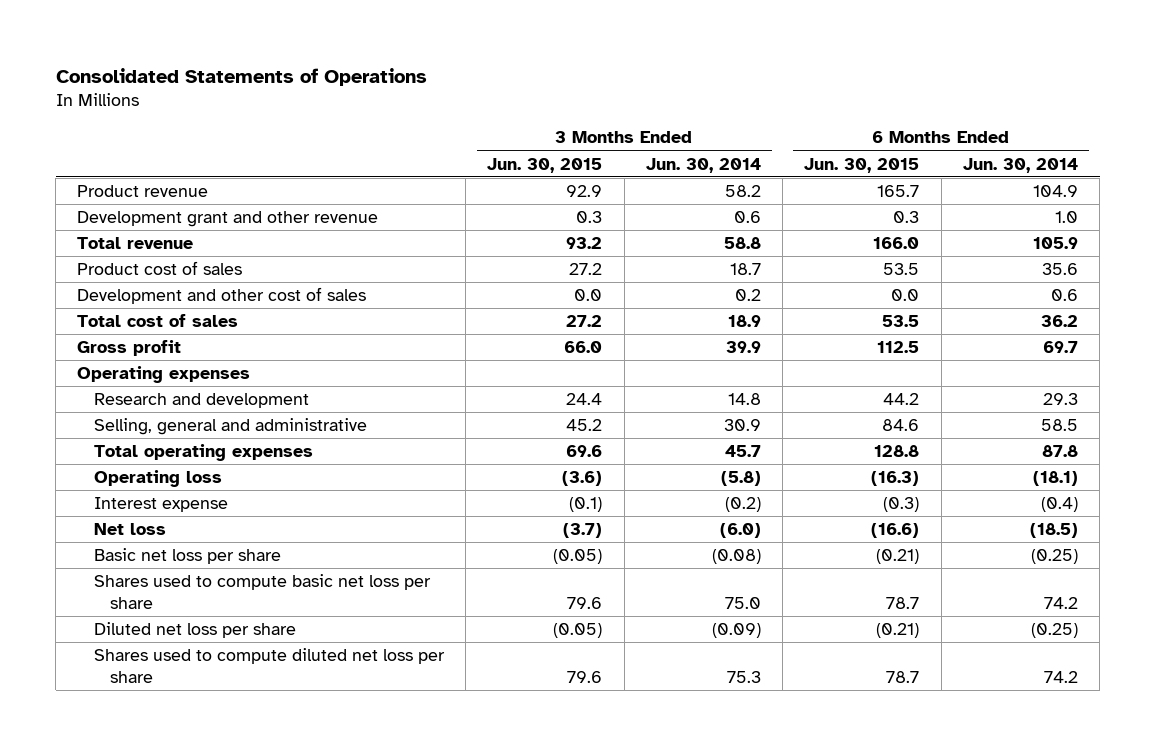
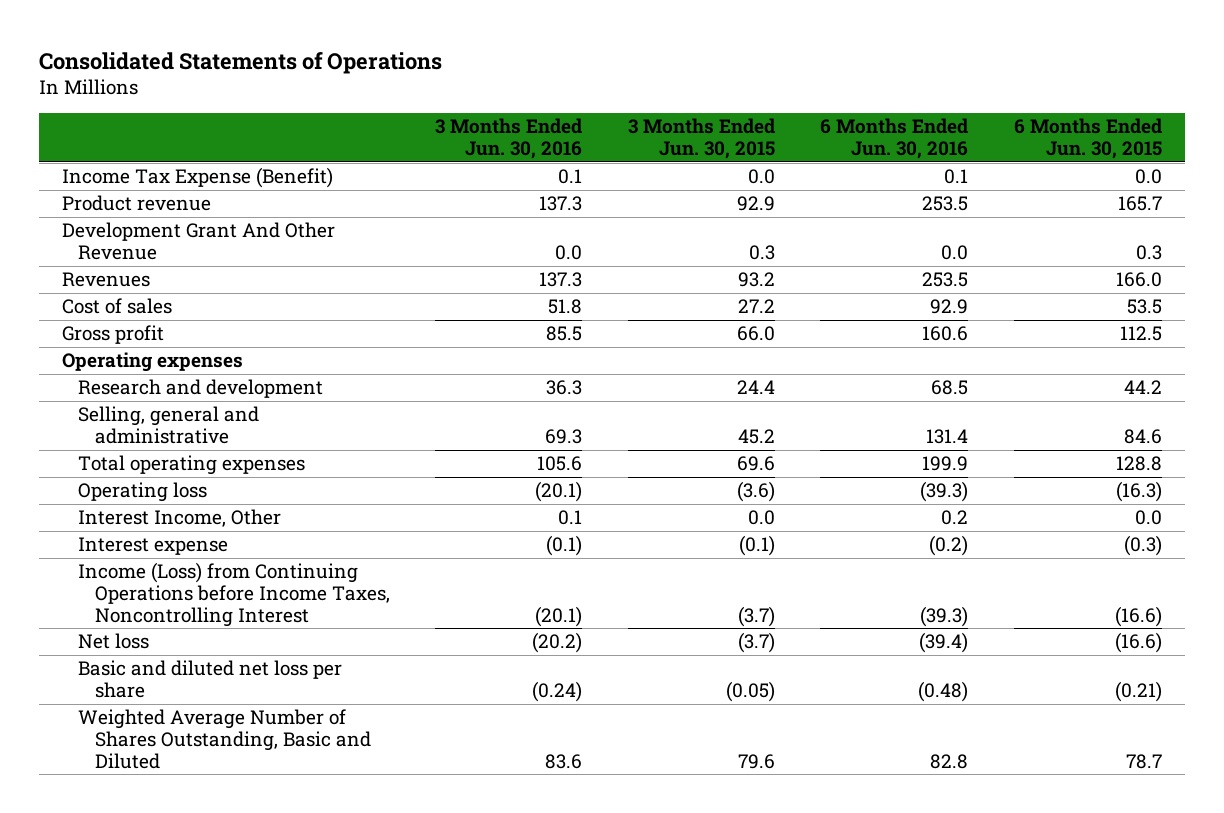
- | 3 Months Ended Jun. 30, 2015 | 3 Months Ended Jun. 30, 2014 | 6 Months Ended Jun. 30, 2015 | 6 Months Ended Jun. 30, 2014
+ | 3 Months Ended Jun. 30, 2016 | 3 Months Ended Jun. 30, 2015 | 6 Months Ended Jun. 30, 2016 | 6 Months Ended Jun. 30, 2015
+ Income Tax Expense (Benefit) | 0.1 | 0.0 | 0.1 | 0.0
- Development grant and other revenue | 0.3 | 0.6 | 0.3 | 1.0
- Total revenue | 93.2 | 58.8 | 166.0 | 105.9
- Product cost of sales | 27.2 | 18.7 | 53.5 | 35.6
- Development and other cost of sales | 0.0 | 0.2 | 0.0 | 0.6
- Total cost of sales | 27.2 | 18.9 | 53.5 | 36.2
+ Development Grant And Other Revenue | 0.0 | 0.3 | 0.0 | 0.3
+ Revenues | 137.3 | 93.2 | 253.5 | 166.0
+ Cost of sales | 51.8 | 27.2 | 92.9 | 53.5
+ Interest Income, Other | 0.1 | 0.0 | 0.2 | 0.0
+ Income (Loss) from Continuing Operations before Income Taxes, Noncontrolling Interest | (20.1) | (3.7) | (39.3) | (16.6)
- Basic net loss per share | (0.05) | (0.08) | (0.21) | (0.25)
- Shares used to compute basic net loss per share | 79.6 | 75.0 | 78.7 | 74.2
- Diluted net loss per share | (0.05) | (0.09) | (0.21) | (0.25)
- Shares used to compute diluted net loss per share | 79.6 | 75.3 | 78.7 | 74.2
+ Basic and diluted net loss per share | (0.24) | (0.05) | (0.48) | (0.21)
+ Weighted Average Number of Shares Outstanding, Basic and Diluted | 83.6 | 79.6 | 82.8 | 78.7

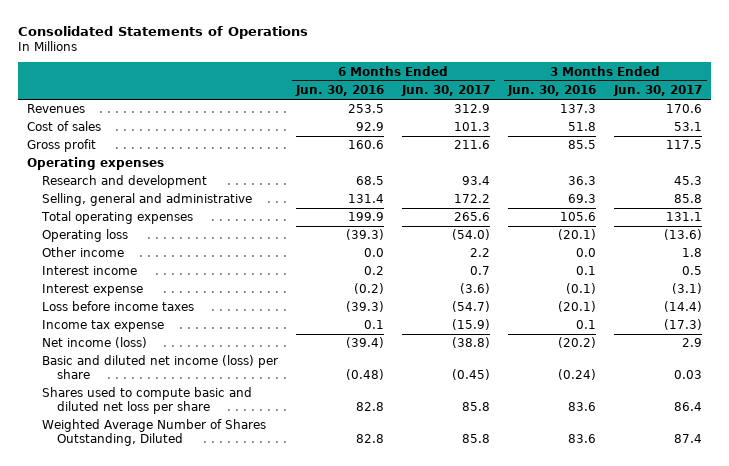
- | 3 Months Ended Jun. 30, 2016 | 3 Months Ended Jun. 30, 2015 | 6 Months Ended Jun. 30, 2016 | 6 Months Ended Jun. 30, 2015
+ | 6 Months Ended Jun. 30, 2016 | 6 Months Ended Jun. 30, 2017 | 3 Months Ended Jun. 30, 2016 | 3 Months Ended Jun. 30, 2017
- Income Tax Expense (Benefit) | 0.1 | 0.0 | 0.1 | 0.0
- Product revenue | 137.3 | 92.9 | 253.5 | 165.7
- Development Grant And Other Revenue | 0.0 | 0.3 | 0.0 | 0.3
- Interest Income, Other | 0.1 | 0.0 | 0.2 | 0.0
+ Other income | 0.0 | 2.2 | 0.0 | 1.8
+ Interest income | 0.2 | 0.7 | 0.1 | 0.5
- Income (Loss) from Continuing Operations before Income Taxes, Noncontrolling Interest | (20.1) | (3.7) | (39.3) | (16.6)
- Net loss | (20.2) | (3.7) | (39.4) | (16.6)
- Basic and diluted net loss per share | (0.24) | (0.05) | (0.48) | (0.21)
- Weighted Average Number of Shares Outstanding, Basic and Diluted | 83.6 | 79.6 | 82.8 | 78.7
+ Loss before income taxes | (39.3) | (54.7) | (20.1) | (14.4)
+ Income tax expense | 0.1 | (15.9) | 0.1 | (17.3)
+ Net income (loss) | (39.4) | (38.8) | (20.2) | 2.9
+ Basic and diluted net income (loss) per share | (0.48) | (0.45) | (0.24) | 0.03
+ Shares used to compute basic and diluted net loss per share | 82.8 | 85.8 | 83.6 | 86.4
+ Weighted Average Number of Shares Outstanding, Diluted | 82.8 | 85.8 | 83.6 | 87.4

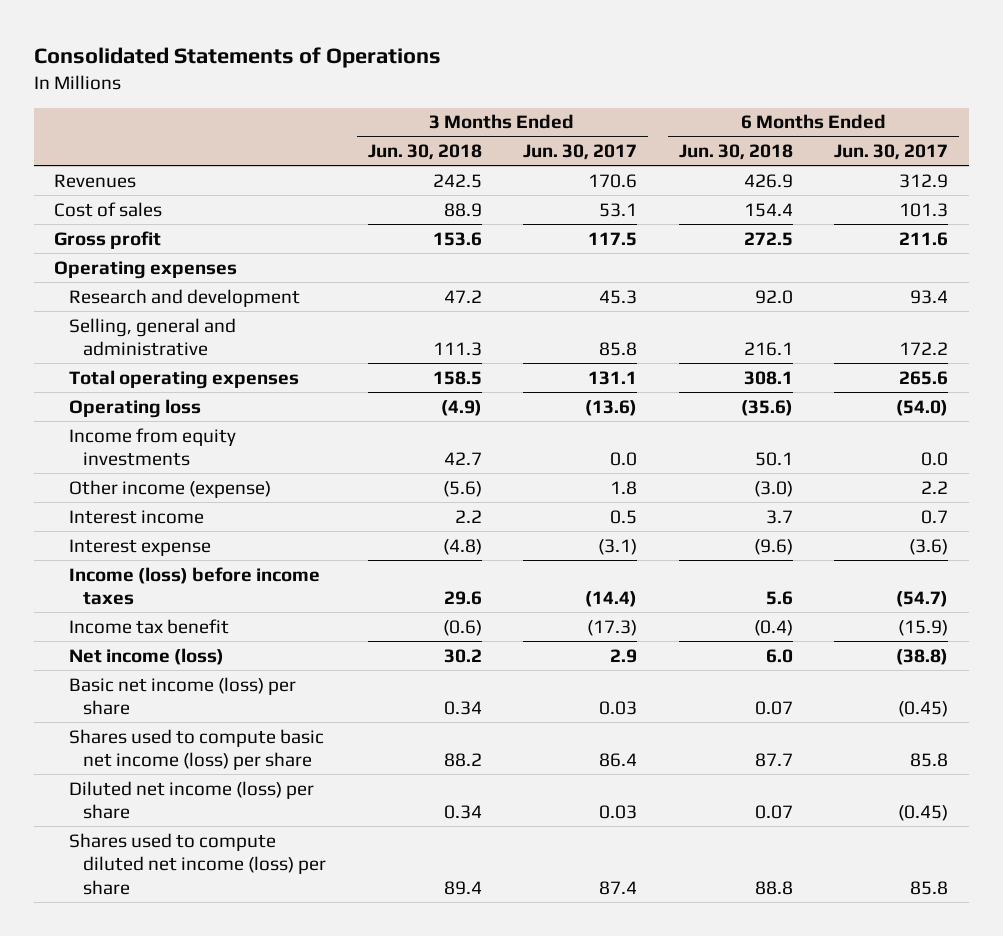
- | 6 Months Ended Jun. 30, 2016 | 6 Months Ended Jun. 30, 2017 | 3 Months Ended Jun. 30, 2016 | 3 Months Ended Jun. 30, 2017
+ | 3 Months Ended Jun. 30, 2018 | 3 Months Ended Jun. 30, 2017 | 6 Months Ended Jun. 30, 2018 | 6 Months Ended Jun. 30, 2017
- Other income | 0.0 | 2.2 | 0.0 | 1.8
+ Income from equity investments | 42.7 | 0.0 | 50.1 | 0.0
+ Other income (expense) | (5.6) | 1.8 | (3.0) | 2.2
- Loss before income taxes | (39.3) | (54.7) | (20.1) | (14.4)
- Income tax expense | 0.1 | (15.9) | 0.1 | (17.3)
+ Income (loss) before income taxes | 29.6 | (14.4) | 5.6 | (54.7)
+ Income tax benefit | (0.6) | (17.3) | (0.4) | (15.9)
- Basic and diluted net income (loss) per share | (0.48) | (0.45) | (0.24) | 0.03
- Shares used to compute basic and diluted net loss per share | 82.8 | 85.8 | 83.6 | 86.4
- Weighted Average Number of Shares Outstanding, Diluted | 82.8 | 85.8 | 83.6 | 87.4
+ Basic net income (loss) per share | 0.34 | 0.03 | 0.07 | (0.45)
+ Shares used to compute basic net income (loss) per share | 88.2 | 86.4 | 87.7 | 85.8
+ Diluted net income (loss) per share | 0.34 | 0.03 | 0.07 | (0.45)
+ Shares used to compute diluted net income (loss) per share | 89.4 | 87.4 | 88.8 | 85.8

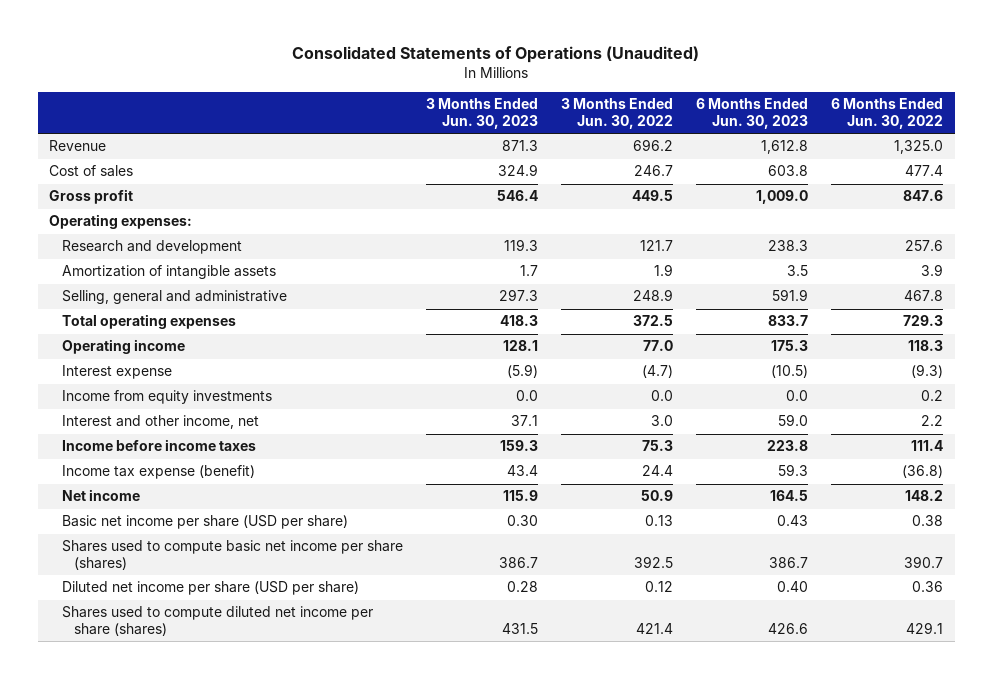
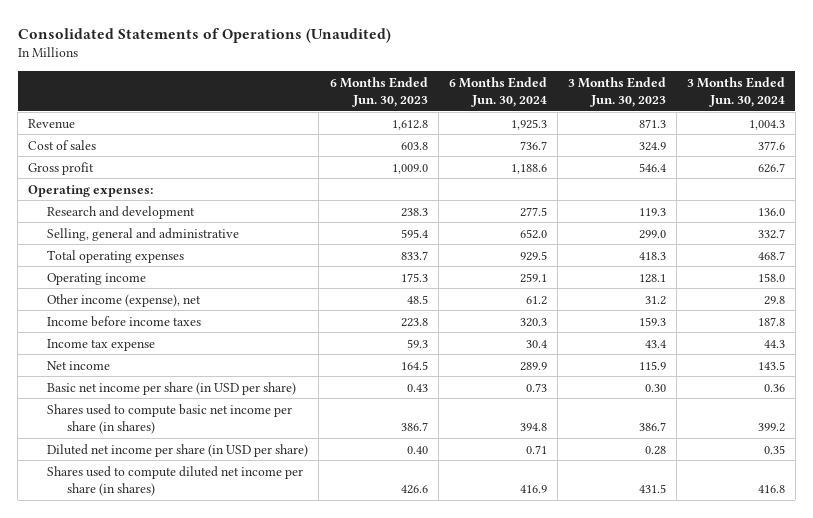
- | 3 Months Ended Jun. 30, 2023 | 3 Months Ended Jun. 30, 2022 | 6 Months Ended Jun. 30, 2023 | 6 Months Ended Jun. 30, 2022
+ | 6 Months Ended Jun. 30, 2023 | 6 Months Ended Jun. 30, 2024 | 3 Months Ended Jun. 30, 2023 | 3 Months Ended Jun. 30, 2024
- Amortization of intangible assets | 1.7 | 1.9 | 3.5 | 3.9
- Selling, general and administrative | 297.3 | 248.9 | 591.9 | 467.8
+ Selling, general and administrative | 595.4 | 652.0 | 299.0 | 332.7
- Interest expense | (5.9) | (4.7) | (10.5) | (9.3)
- Income from equity investments | 0.0 | 0.0 | 0.0 | 0.2
- Interest and other income, net | 37.1 | 3.0 | 59.0 | 2.2
+ Other income (expense), net | 48.5 | 61.2 | 31.2 | 29.8
- Income tax expense (benefit) | 43.4 | 24.4 | 59.3 | (36.8)
+ Income tax expense | 59.3 | 30.4 | 43.4 | 44.3
- Basic net income per share (USD per share) | 0.30 | 0.13 | 0.43 | 0.38
- Shares used to compute basic net income per share (shares) | 386.7 | 392.5 | 386.7 | 390.7
- Diluted net income per share (USD per share) | 0.28 | 0.12 | 0.40 | 0.36
- Shares used to compute diluted net income per share (shares) | 431.5 | 421.4 | 426.6 | 429.1
+ Basic net income per share (in USD per share) | 0.43 | 0.73 | 0.30 | 0.36
+ Shares used to compute basic net income per share (in shares) | 386.7 | 394.8 | 386.7 | 399.2
+ Diluted net income per share (in USD per share) | 0.40 | 0.71 | 0.28 | 0.35
+ Shares used to compute diluted net income per share (in shares) | 426.6 | 416.9 | 431.5 | 416.8

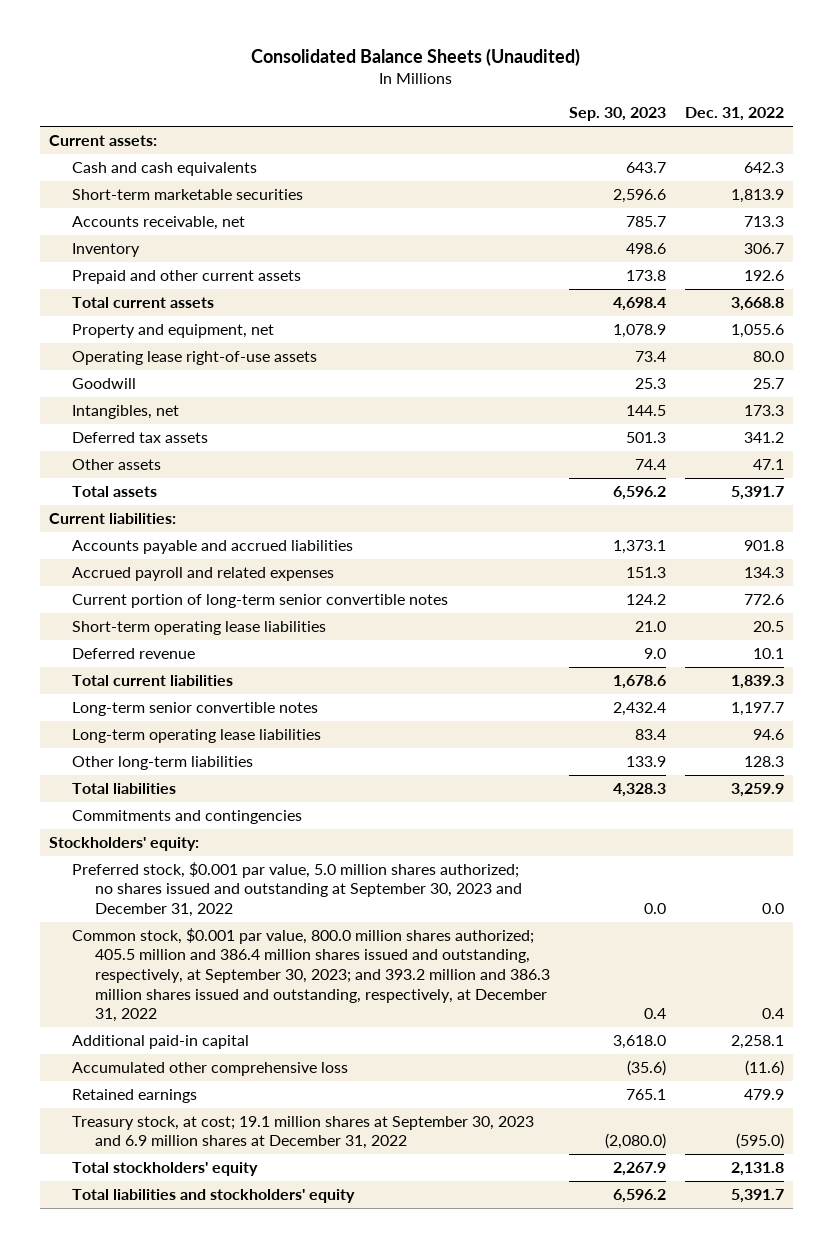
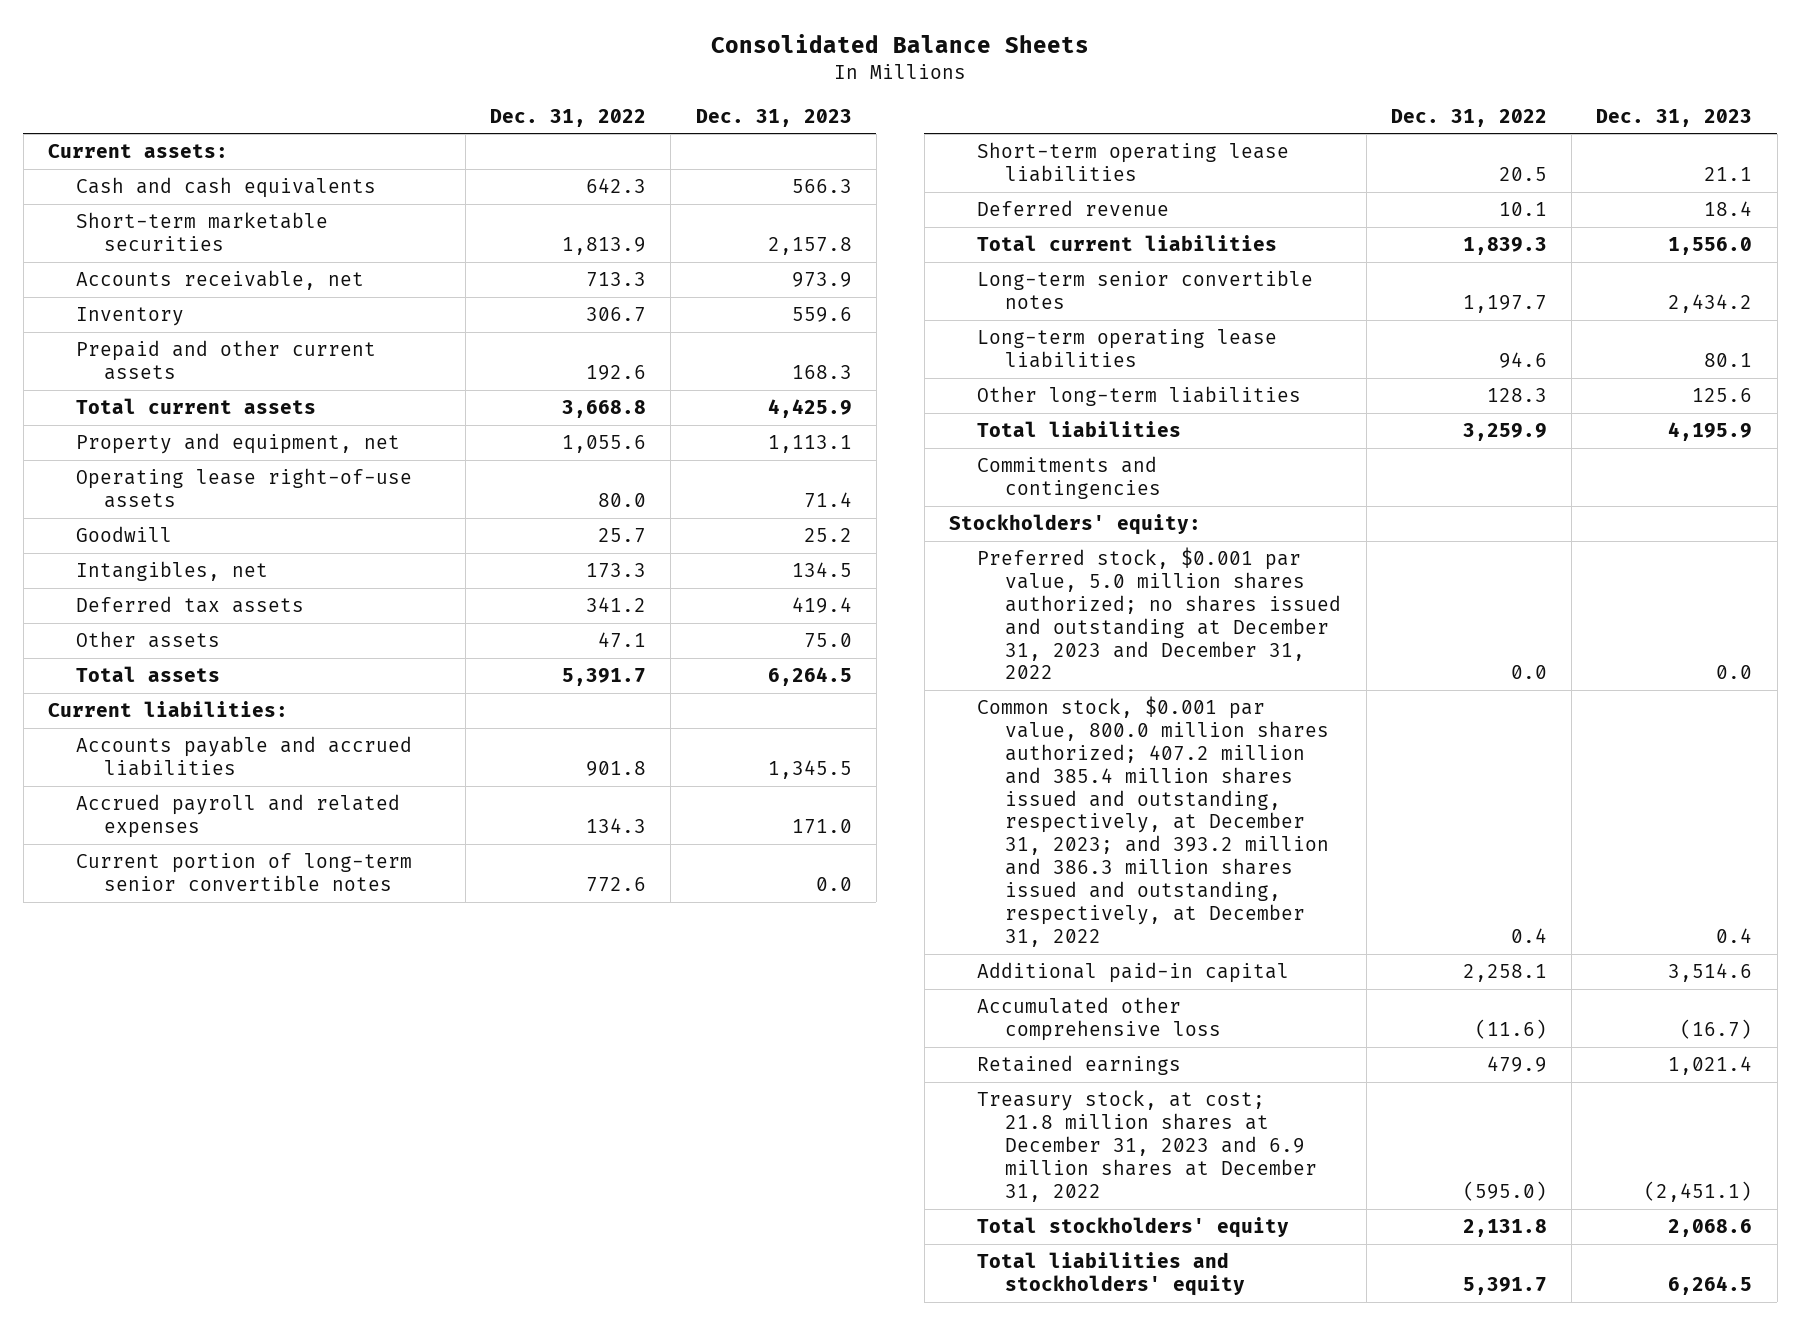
- Consolidated Balance Sheets (Unaudited)
+ Consolidated Balance Sheets
- | Sep. 30, 2023 | Dec. 31, 2022
+ | Dec. 31, 2022 | Dec. 31, 2023
- Preferred stock, $0.001 par value, 5.0 million shares authorized; no shares issued and outstanding at September 30, 2023 and December 31, 2022 | 0.0 | 0.0
- Common stock, $0.001 par value, 800.0 million shares authorized; 405.5 million and 386.4 million shares issued and outstanding, respectively, at September 30, 2023; and 393.2 million and 386.3 million shares issued and outstanding, respectively, at December 31, 2022 | 0.4 | 0.4
+ Preferred stock, $0.001 par value, 5.0 million shares authorized; no shares issued and outstanding at December 31, 2023 and December 31, 2022 | 0.0 | 0.0
+ Common stock, $0.001 par value, 800.0 million shares authorized; 407.2 million and 385.4 million shares issued and outstanding, respectively, at December 31, 2023; and 393.2 million and 386.3 million shares issued and outstanding, respectively, at December 31, 2022 | 0.4 | 0.4
- Treasury stock, at cost; 19.1 million shares at September 30, 2023 and 6.9 million shares at December 31, 2022 | (2,080.0) | (595.0)
+ Treasury stock, at cost; 21.8 million shares at December 31, 2023 and 6.9 million shares at December 31, 2022 | (595.0) | (2,451.1)

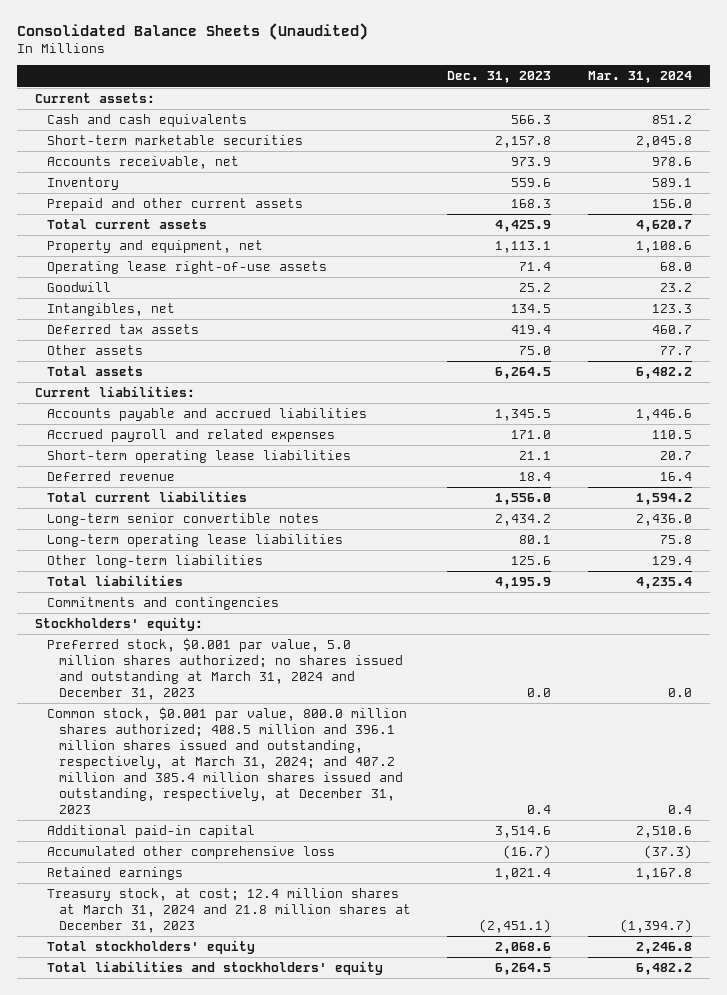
- Consolidated Balance Sheets
+ Consolidated Balance Sheets (Unaudited)
- | Dec. 31, 2022 | Dec. 31, 2023
+ | Dec. 31, 2023 | Mar. 31, 2024
- Current portion of long-term senior convertible notes | 772.6 | 0.0
- Preferred stock, $0.001 par value, 5.0 million shares authorized; no shares issued and outstanding at December 31, 2023 and December 31, 2022 | 0.0 | 0.0
- Common stock, $0.001 par value, 800.0 million shares authorized; 407.2 million and 385.4 million shares issued and outstanding, respectively, at December 31, 2023; and 393.2 million and 386.3 million shares issued and outstanding, respectively, at December 31, 2022 | 0.4 | 0.4
+ Preferred stock, $0.001 par value, 5.0 million shares authorized; no shares issued and outstanding at March 31, 2024 and December 31, 2023 | 0.0 | 0.0
+ Common stock, $0.001 par value, 800.0 million shares authorized; 408.5 million and 396.1 million shares issued and outstanding, respectively, at March 31, 2024; and 407.2 million and 385.4 million shares issued and outstanding, respectively, at December 31, 2023 | 0.4 | 0.4
- Treasury stock, at cost; 21.8 million shares at December 31, 2023 and 6.9 million shares at December 31, 2022 | (595.0) | (2,451.1)
+ Treasury stock, at cost; 12.4 million shares at March 31, 2024 and 21.8 million shares at December 31, 2023 | (2,451.1) | (1,394.7)

